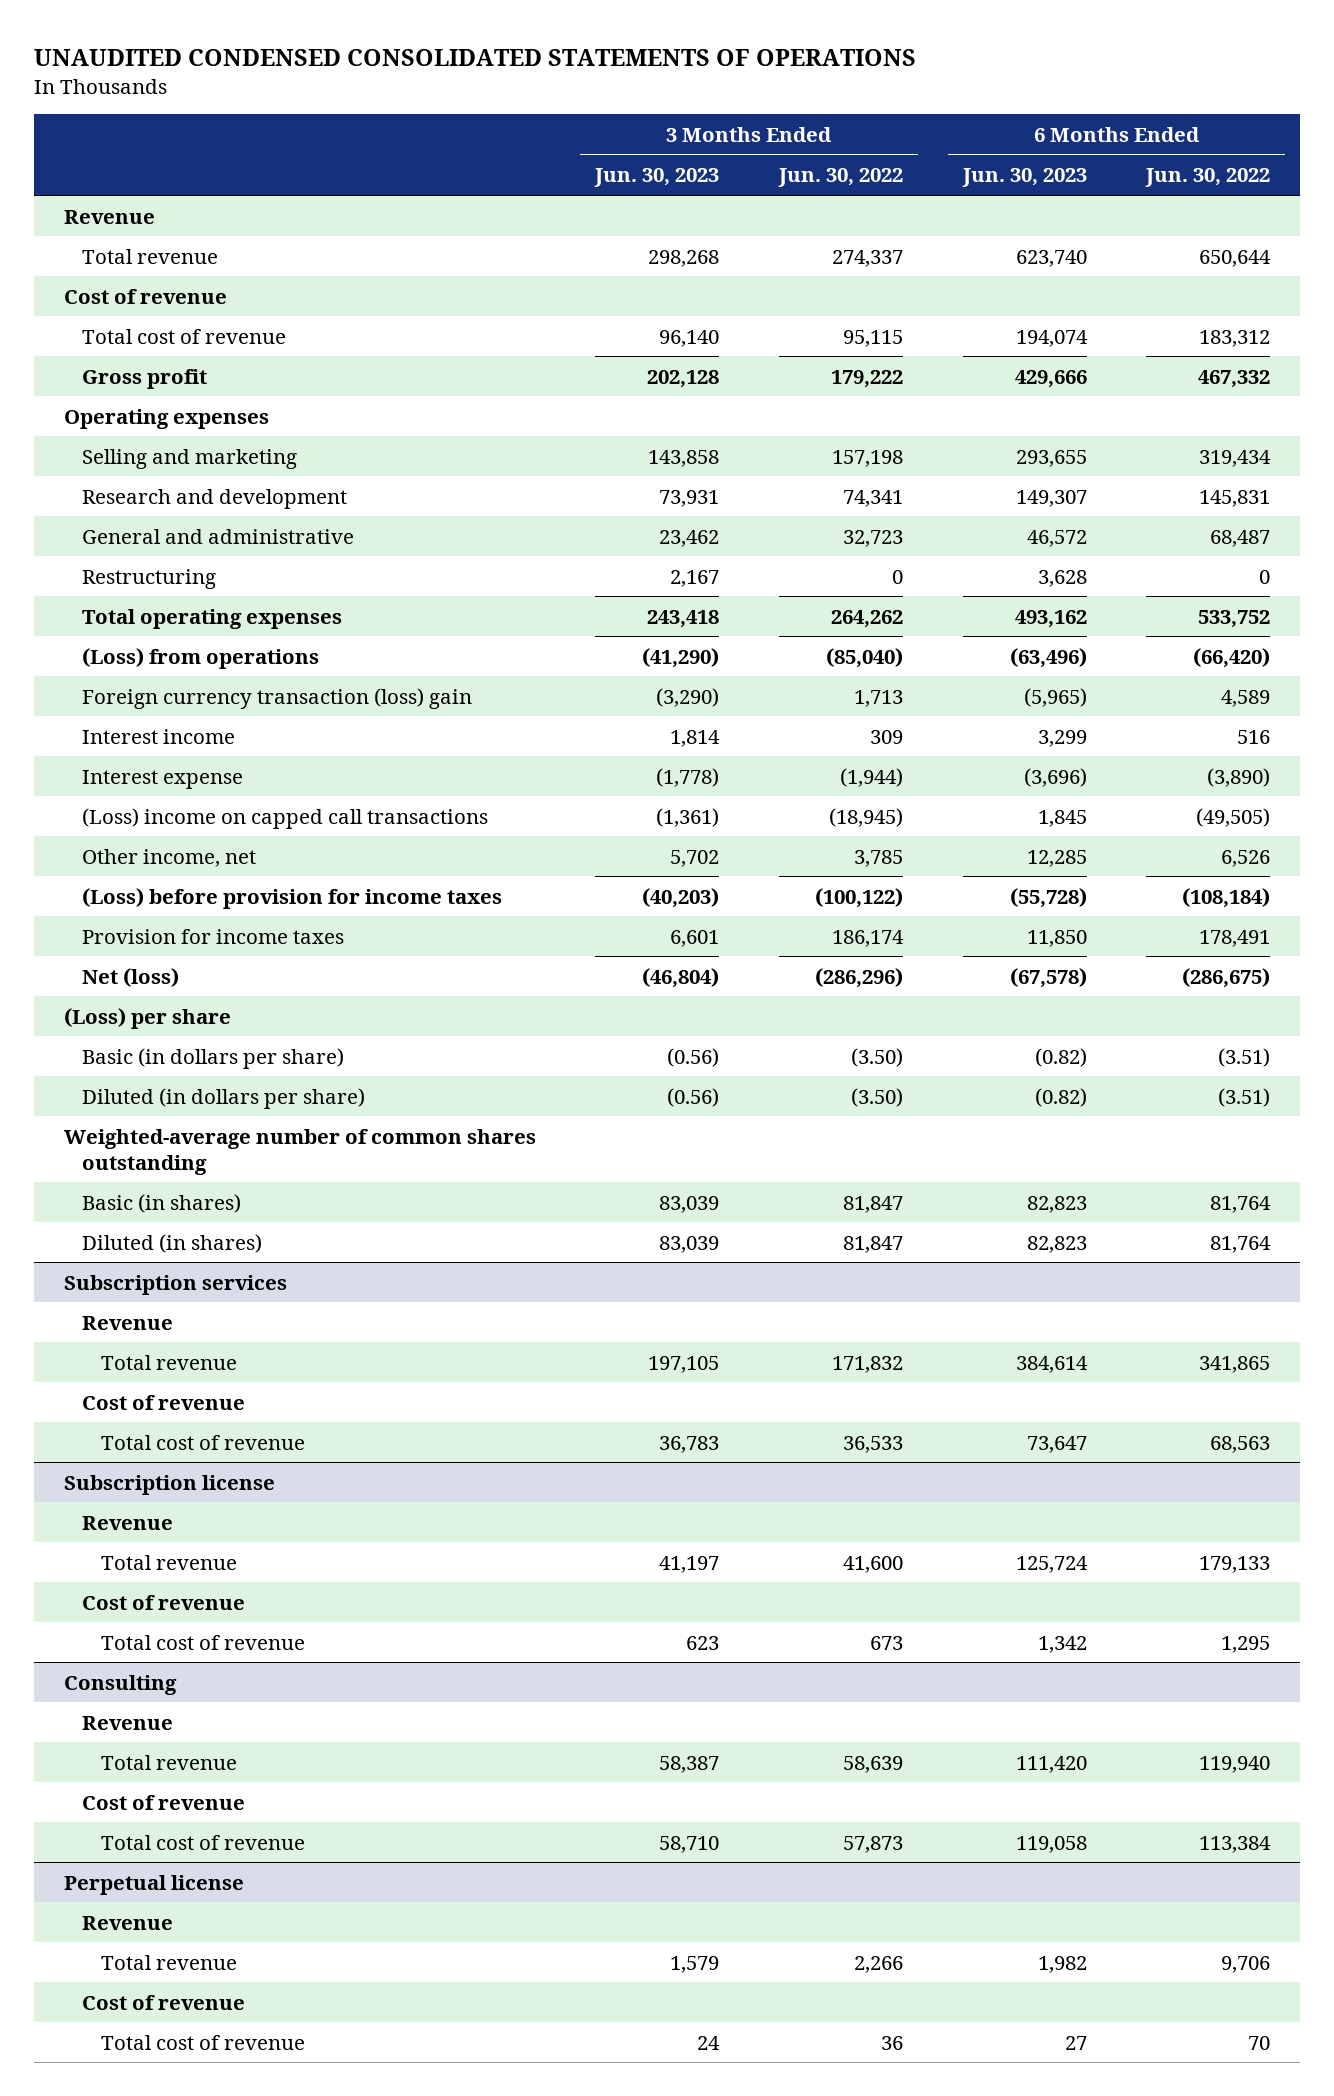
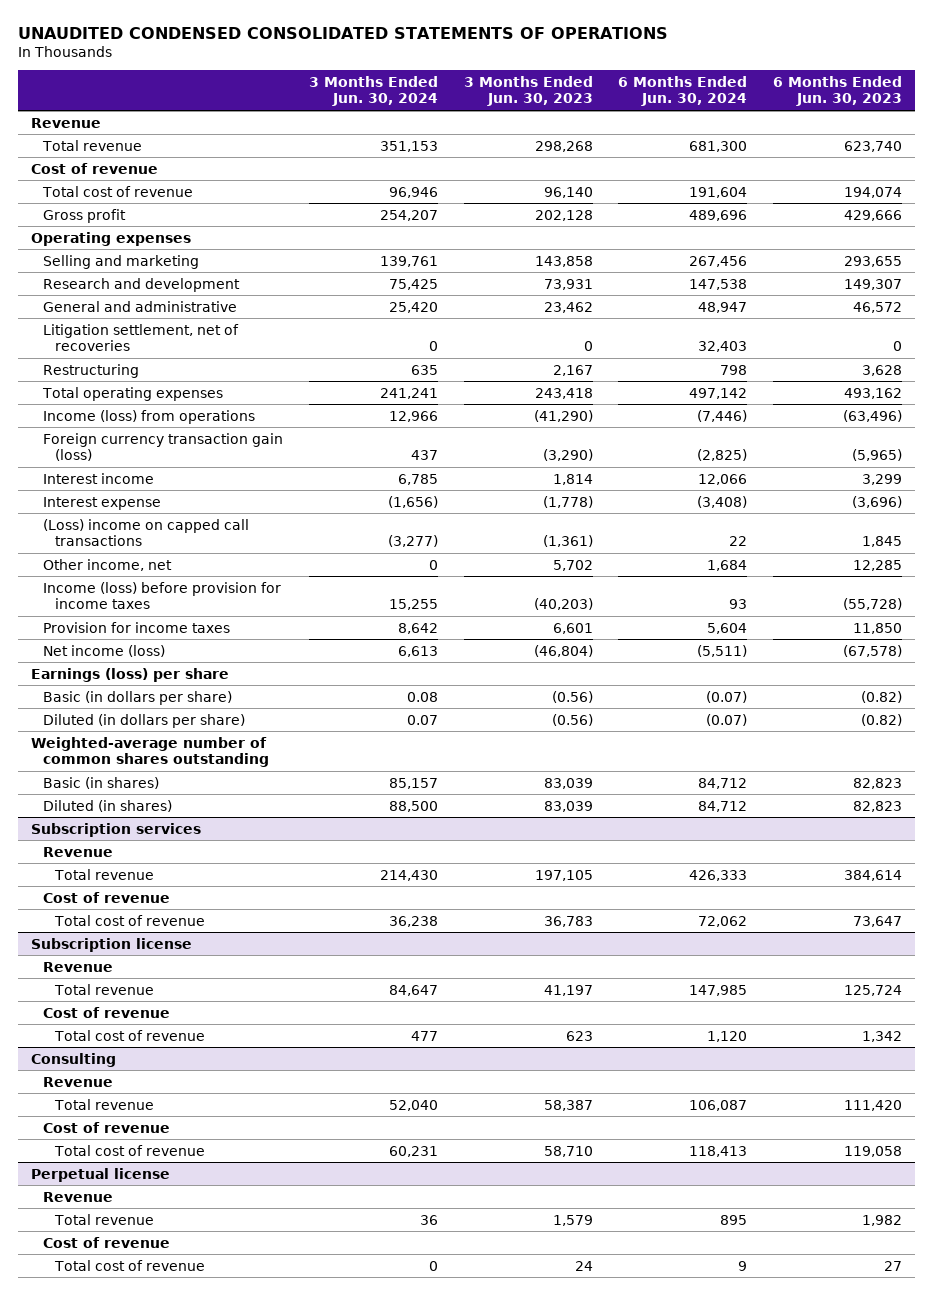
- | 3 Months Ended Jun. 30, 2023 | 3 Months Ended Jun. 30, 2022 | 6 Months Ended Jun. 30, 2023 | 6 Months Ended Jun. 30, 2022
+ | 3 Months Ended Jun. 30, 2024 | 3 Months Ended Jun. 30, 2023 | 6 Months Ended Jun. 30, 2024 | 6 Months Ended Jun. 30, 2023
+ Litigation settlement, net of recoveries | 0 | 0 | 32,403 | 0
- (Loss) from operations | (41,290) | (85,040) | (63,496) | (66,420)
- Foreign currency transaction (loss) gain | (3,290) | 1,713 | (5,965) | 4,589
+ Income (loss) from operations | 12,966 | (41,290) | (7,446) | (63,496)
+ Foreign currency transaction gain (loss) | 437 | (3,290) | (2,825) | (5,965)
- (Loss) before provision for income taxes | (40,203) | (100,122) | (55,728) | (108,184)
+ Income (loss) before provision for income taxes | 15,255 | (40,203) | 93 | (55,728)
- Net (loss) | (46,804) | (286,296) | (67,578) | (286,675)
- (Loss) per share
+ Net income (loss) | 6,613 | (46,804) | (5,511) | (67,578)
+ Earnings (loss) per share

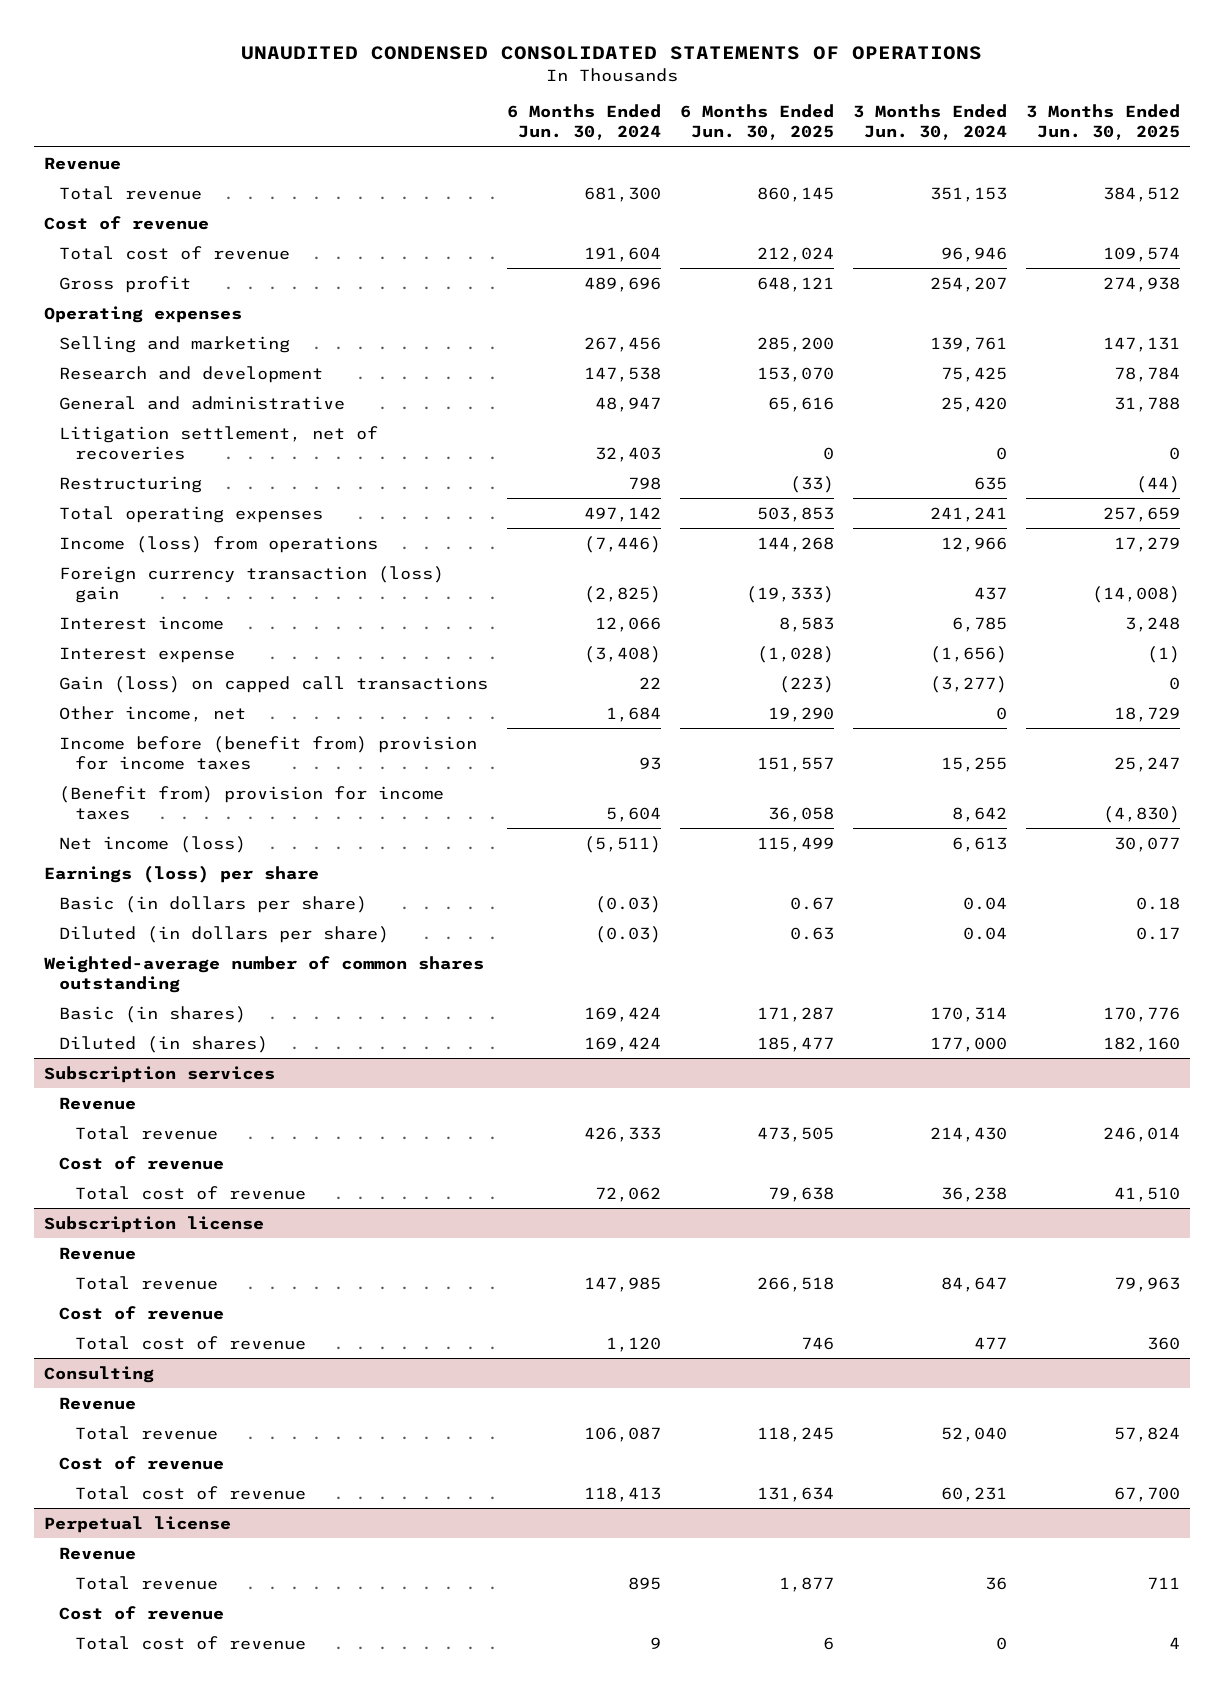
- | 3 Months Ended Jun. 30, 2024 | 3 Months Ended Jun. 30, 2023 | 6 Months Ended Jun. 30, 2024 | 6 Months Ended Jun. 30, 2023
+ | 6 Months Ended Jun. 30, 2024 | 6 Months Ended Jun. 30, 2025 | 3 Months Ended Jun. 30, 2024 | 3 Months Ended Jun. 30, 2025
- Foreign currency transaction gain (loss) | 437 | (3,290) | (2,825) | (5,965)
+ Foreign currency transaction (loss) gain | (2,825) | (19,333) | 437 | (14,008)
- (Loss) income on capped call transactions | (3,277) | (1,361) | 22 | 1,845
+ Gain (loss) on capped call transactions | 22 | (223) | (3,277) | 0
- Income (loss) before provision for income taxes | 15,255 | (40,203) | 93 | (55,728)
- Provision for income taxes | 8,642 | 6,601 | 5,604 | 11,850
+ Income before (benefit from) provision for income taxes | 93 | 151,557 | 15,255 | 25,247
+ (Benefit from) provision for income taxes | 5,604 | 36,058 | 8,642 | (4,830)
- Basic (in dollars per share) | 0.08 | (0.56) | (0.07) | (0.82)
- Diluted (in dollars per share) | 0.07 | (0.56) | (0.07) | (0.82)
+ Basic (in dollars per share) | (0.03) | 0.67 | 0.04 | 0.18
+ Diluted (in dollars per share) | (0.03) | 0.63 | 0.04 | 0.17
- Basic (in shares) | 85,157 | 83,039 | 84,712 | 82,823
- Diluted (in shares) | 88,500 | 83,039 | 84,712 | 82,823
+ Basic (in shares) | 169,424 | 171,287 | 170,314 | 170,776
+ Diluted (in shares) | 169,424 | 185,477 | 177,000 | 182,160

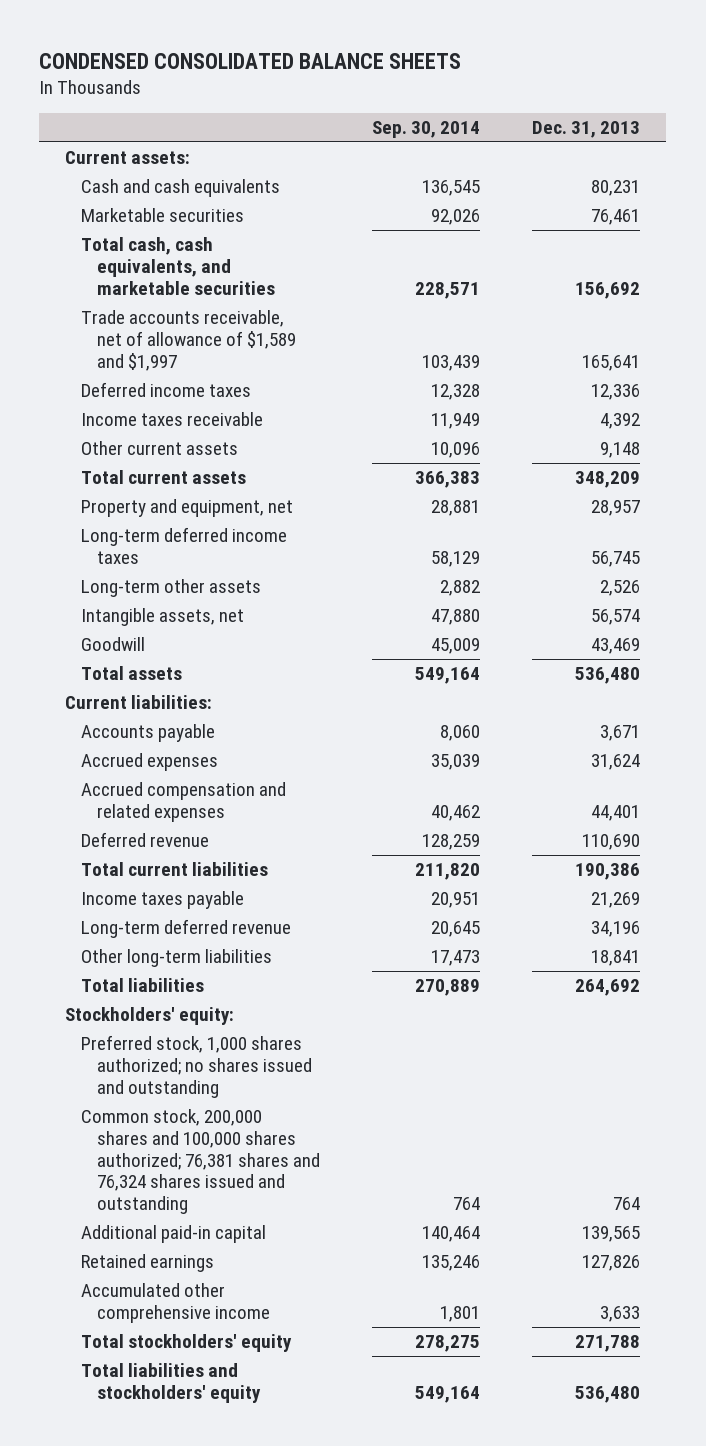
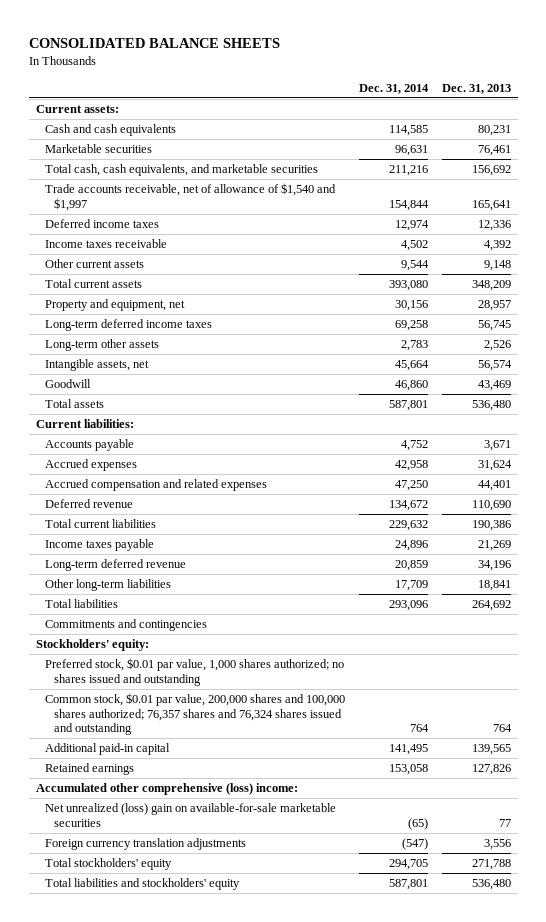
- CONDENSED CONSOLIDATED BALANCE SHEETS
+ CONSOLIDATED BALANCE SHEETS
- | Sep. 30, 2014 | Dec. 31, 2013
+ | Dec. 31, 2014 | Dec. 31, 2013
- Trade accounts receivable, net of allowance of $1,589 and $1,997 | 103,439 | 165,641
+ Trade accounts receivable, net of allowance of $1,540 and $1,997 | 154,844 | 165,641
+ Commitments and contingencies
- Preferred stock, 1,000 shares authorized; no shares issued and outstanding
- Common stock, 200,000 shares and 100,000 shares authorized; 76,381 shares and 76,324 shares issued and outstanding | 764 | 764
+ Preferred stock, $0.01 par value, 1,000 shares authorized; no shares issued and outstanding
+ Common stock, $0.01 par value, 200,000 shares and 100,000 shares authorized; 76,357 shares and 76,324 shares issued and outstanding | 764 | 764
- Accumulated other comprehensive income | 1,801 | 3,633
+ Accumulated other comprehensive (loss) income:
+ Net unrealized (loss) gain on available-for-sale marketable securities | (65) | 77
+ Foreign currency translation adjustments | (547) | 3,556

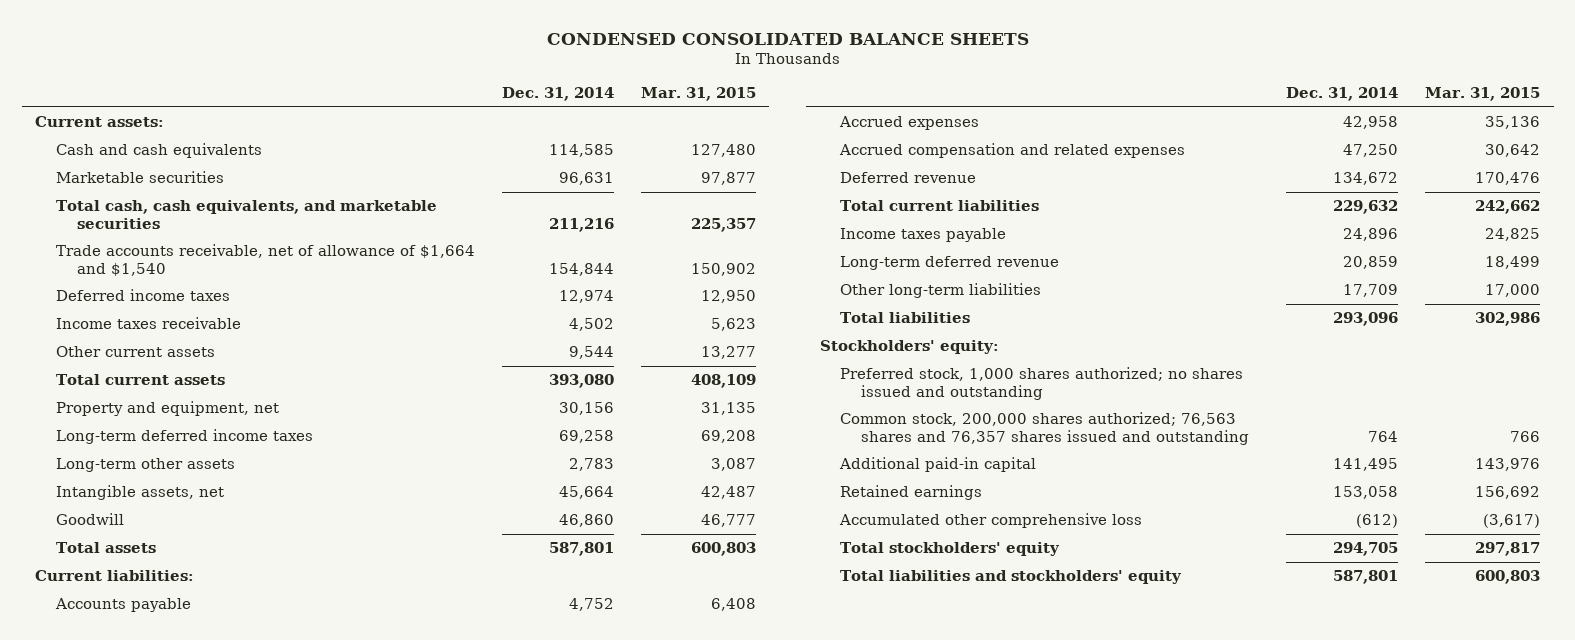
- CONSOLIDATED BALANCE SHEETS
+ CONDENSED CONSOLIDATED BALANCE SHEETS
- | Dec. 31, 2014 | Dec. 31, 2013
+ | Dec. 31, 2014 | Mar. 31, 2015
- Trade accounts receivable, net of allowance of $1,540 and $1,997 | 154,844 | 165,641
+ Trade accounts receivable, net of allowance of $1,664 and $1,540 | 154,844 | 150,902
- Commitments and contingencies
- Preferred stock, $0.01 par value, 1,000 shares authorized; no shares issued and outstanding
- Common stock, $0.01 par value, 200,000 shares and 100,000 shares authorized; 76,357 shares and 76,324 shares issued and outstanding | 764 | 764
+ Preferred stock, 1,000 shares authorized; no shares issued and outstanding
+ Common stock, 200,000 shares authorized; 76,563 shares and 76,357 shares issued and outstanding | 764 | 766
- Accumulated other comprehensive (loss) income:
- Net unrealized (loss) gain on available-for-sale marketable securities | (65) | 77
- Foreign currency translation adjustments | (547) | 3,556
+ Accumulated other comprehensive loss | (612) | (3,617)

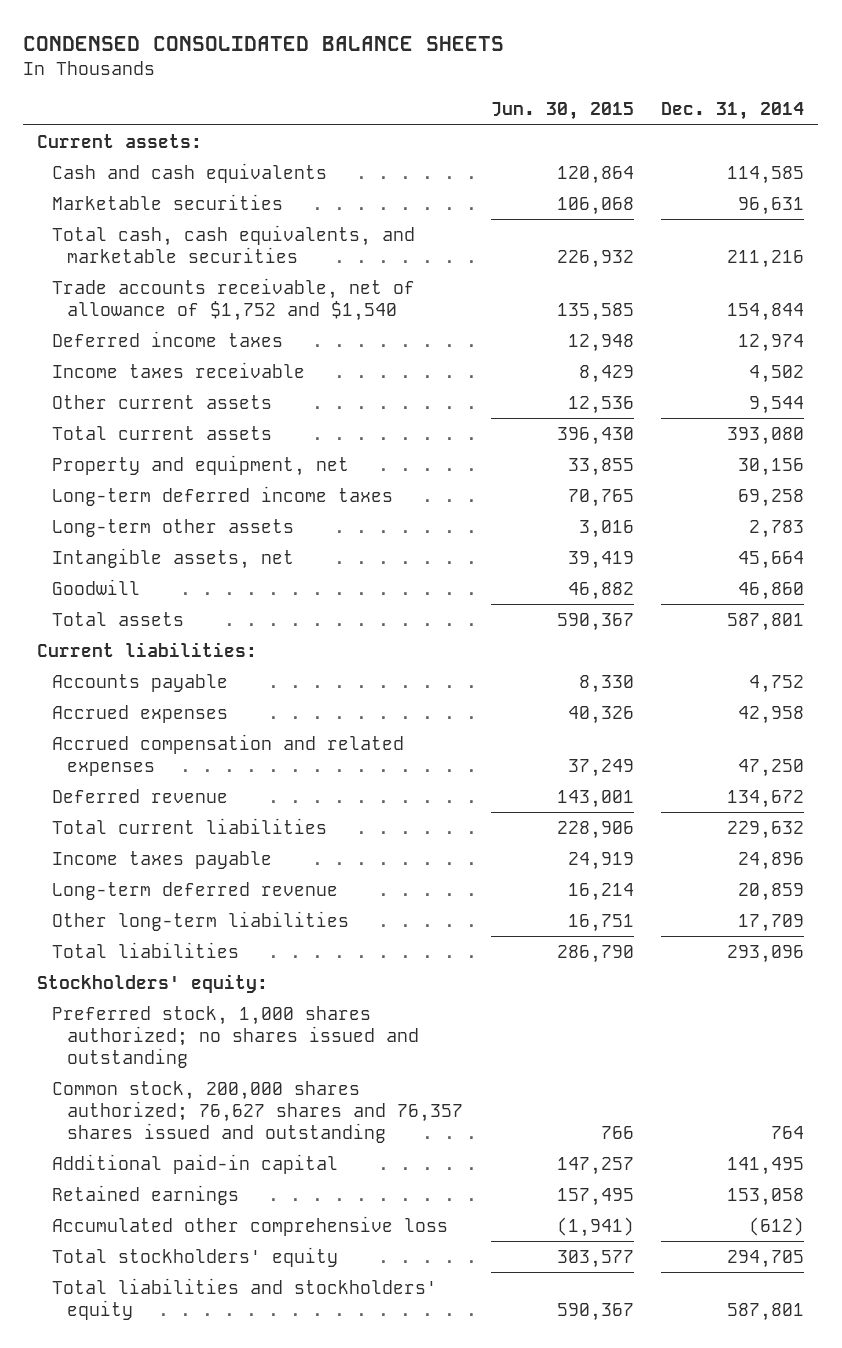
- | Dec. 31, 2014 | Mar. 31, 2015
+ | Jun. 30, 2015 | Dec. 31, 2014
- Trade accounts receivable, net of allowance of $1,664 and $1,540 | 154,844 | 150,902
+ Trade accounts receivable, net of allowance of $1,752 and $1,540 | 135,585 | 154,844
- Common stock, 200,000 shares authorized; 76,563 shares and 76,357 shares issued and outstanding | 764 | 766
+ Common stock, 200,000 shares authorized; 76,627 shares and 76,357 shares issued and outstanding | 766 | 764

